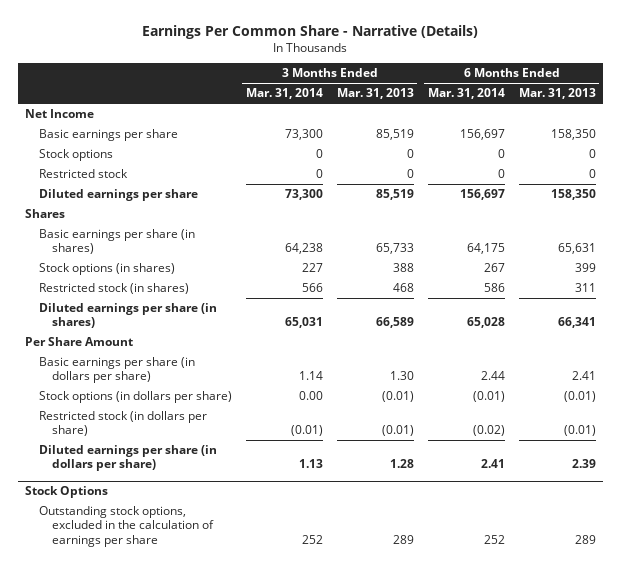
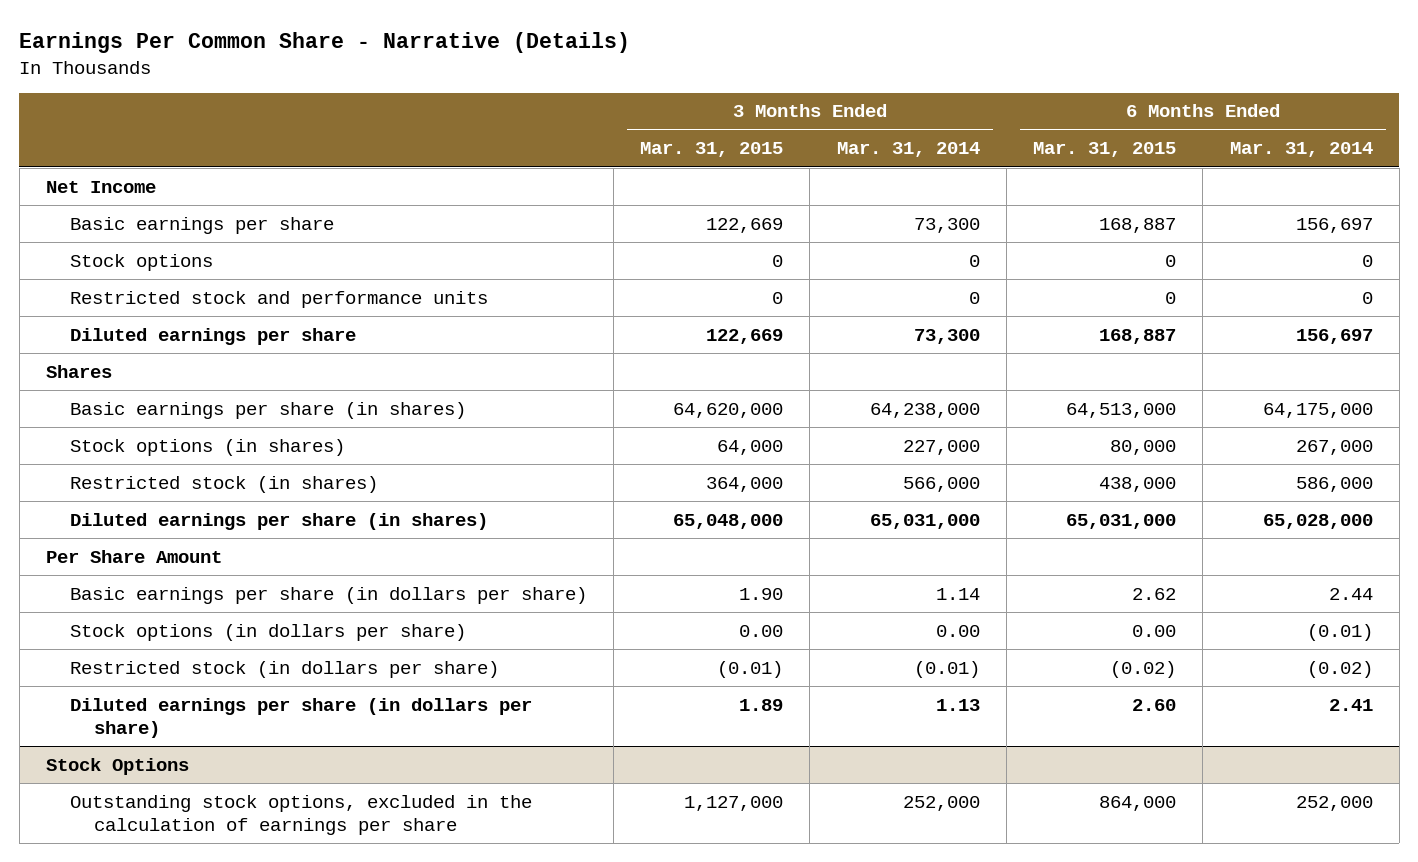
- | 3 Months Ended Mar. 31, 2014 | 3 Months Ended Mar. 31, 2013 | 6 Months Ended Mar. 31, 2014 | 6 Months Ended Mar. 31, 2013
+ | 3 Months Ended Mar. 31, 2015 | 3 Months Ended Mar. 31, 2014 | 6 Months Ended Mar. 31, 2015 | 6 Months Ended Mar. 31, 2014
- Restricted stock | 0 | 0 | 0 | 0
+ Restricted stock and performance units | 0 | 0 | 0 | 0
- Basic earnings per share (in shares) | 64,238 | 65,733 | 64,175 | 65,631
- Stock options (in shares) | 227 | 388 | 267 | 399
- Restricted stock (in shares) | 566 | 468 | 586 | 311
- Diluted earnings per share (in shares) | 65,031 | 66,589 | 65,028 | 66,341
+ Basic earnings per share (in shares) | 64,620,000 | 64,238,000 | 64,513,000 | 64,175,000
+ Stock options (in shares) | 64,000 | 227,000 | 80,000 | 267,000
+ Restricted stock (in shares) | 364,000 | 566,000 | 438,000 | 586,000
+ Diluted earnings per share (in shares) | 65,048,000 | 65,031,000 | 65,031,000 | 65,028,000
@ Stock Options
- Outstanding stock options, excluded in the calculation of earnings per share | 252 | 289 | 252 | 289
+ Outstanding stock options, excluded in the calculation of earnings per share | 1,127,000 | 252,000 | 864,000 | 252,000

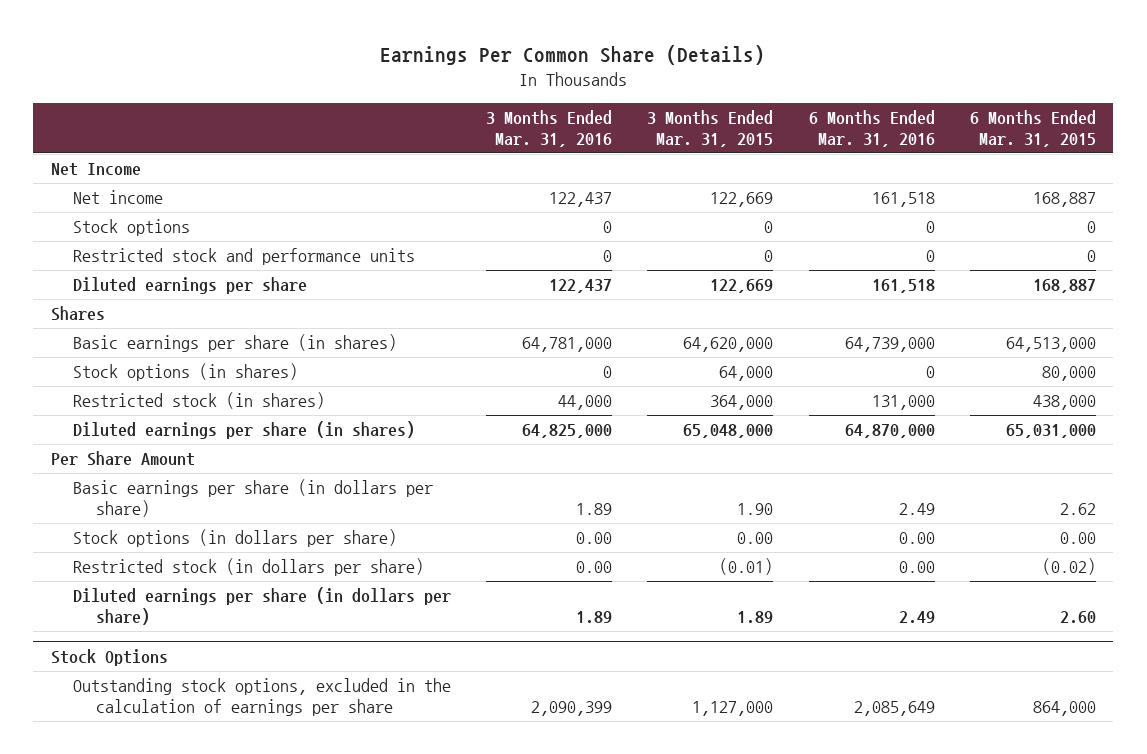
- Earnings Per Common Share - Narrative (Details)
+ Earnings Per Common Share (Details)
- | 3 Months Ended Mar. 31, 2015 | 3 Months Ended Mar. 31, 2014 | 6 Months Ended Mar. 31, 2015 | 6 Months Ended Mar. 31, 2014
+ | 3 Months Ended Mar. 31, 2016 | 3 Months Ended Mar. 31, 2015 | 6 Months Ended Mar. 31, 2016 | 6 Months Ended Mar. 31, 2015
- Basic earnings per share | 122,669 | 73,300 | 168,887 | 156,697
+ Net income | 122,437 | 122,669 | 161,518 | 168,887

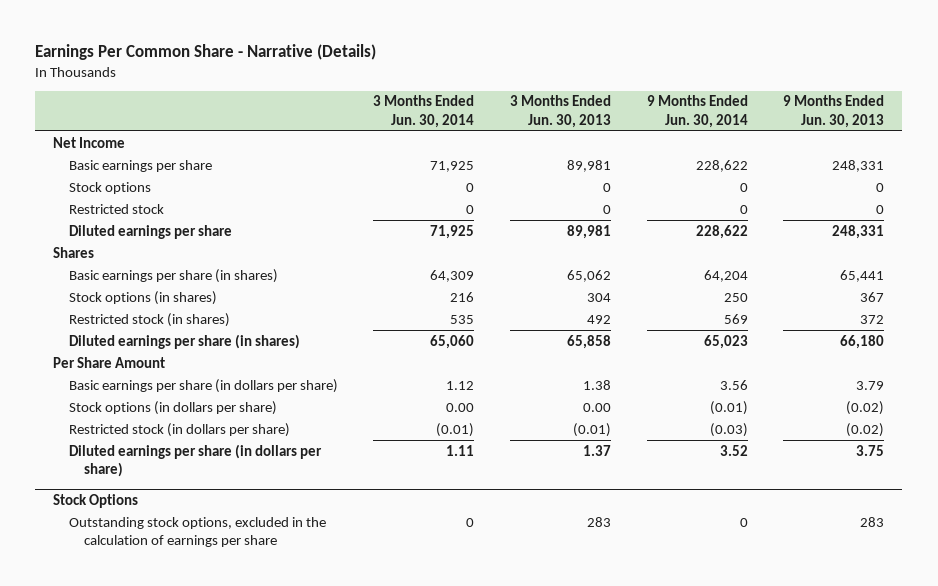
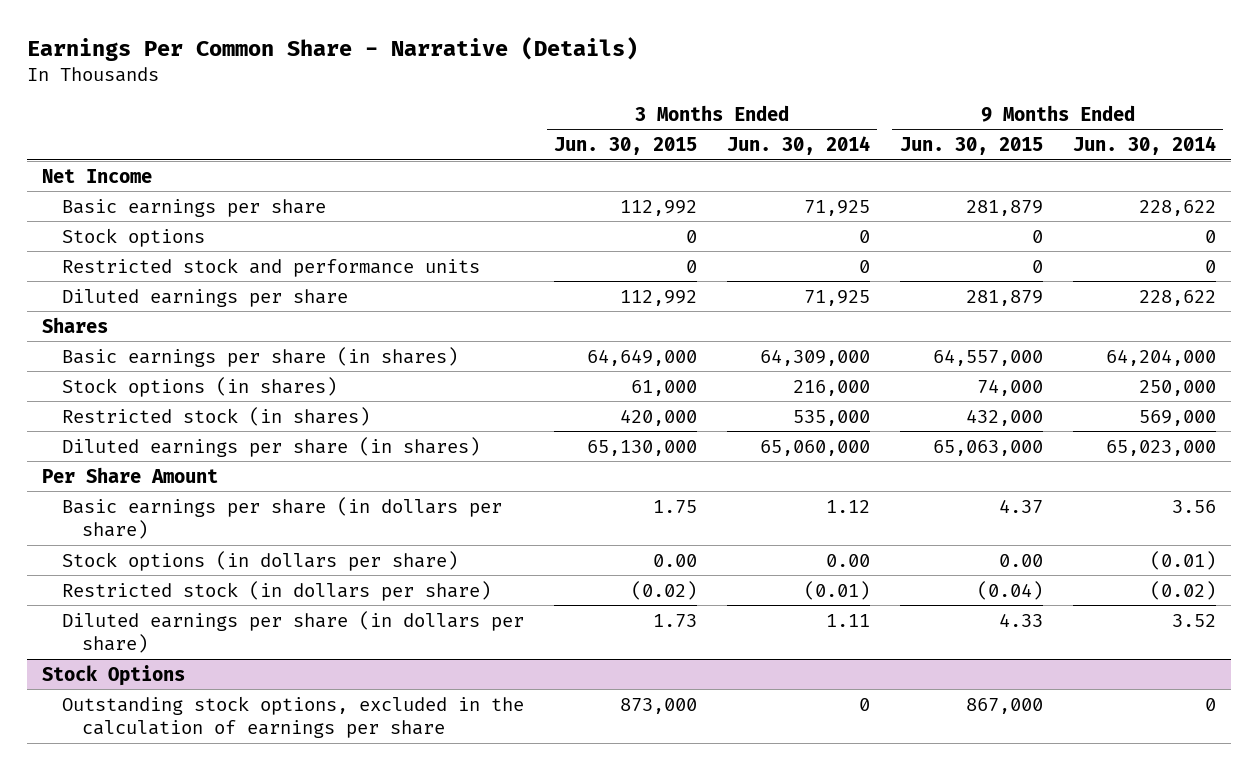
- | 3 Months Ended Jun. 30, 2014 | 3 Months Ended Jun. 30, 2013 | 9 Months Ended Jun. 30, 2014 | 9 Months Ended Jun. 30, 2013
+ | 3 Months Ended Jun. 30, 2015 | 3 Months Ended Jun. 30, 2014 | 9 Months Ended Jun. 30, 2015 | 9 Months Ended Jun. 30, 2014
- Restricted stock | 0 | 0 | 0 | 0
+ Restricted stock and performance units | 0 | 0 | 0 | 0
- Basic earnings per share (in shares) | 64,309 | 65,062 | 64,204 | 65,441
- Stock options (in shares) | 216 | 304 | 250 | 367
- Restricted stock (in shares) | 535 | 492 | 569 | 372
- Diluted earnings per share (in shares) | 65,060 | 65,858 | 65,023 | 66,180
+ Basic earnings per share (in shares) | 64,649,000 | 64,309,000 | 64,557,000 | 64,204,000
+ Stock options (in shares) | 61,000 | 216,000 | 74,000 | 250,000
+ Restricted stock (in shares) | 420,000 | 535,000 | 432,000 | 569,000
+ Diluted earnings per share (in shares) | 65,130,000 | 65,060,000 | 65,063,000 | 65,023,000
- Restricted stock (in dollars per share) | (0.01) | (0.01) | (0.03) | (0.02)
+ Restricted stock (in dollars per share) | (0.02) | (0.01) | (0.04) | (0.02)

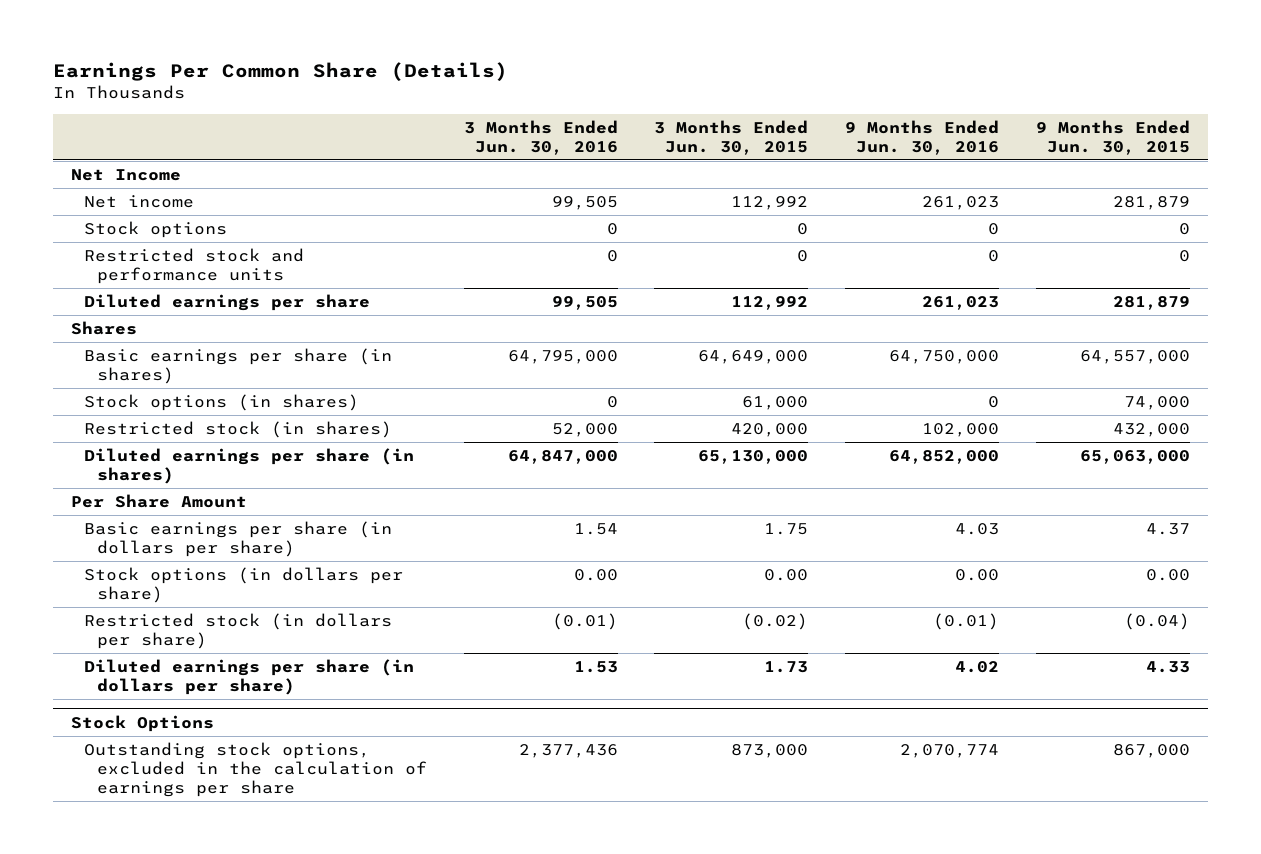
- Earnings Per Common Share - Narrative (Details)
+ Earnings Per Common Share (Details)
- | 3 Months Ended Jun. 30, 2015 | 3 Months Ended Jun. 30, 2014 | 9 Months Ended Jun. 30, 2015 | 9 Months Ended Jun. 30, 2014
+ | 3 Months Ended Jun. 30, 2016 | 3 Months Ended Jun. 30, 2015 | 9 Months Ended Jun. 30, 2016 | 9 Months Ended Jun. 30, 2015
- Basic earnings per share | 112,992 | 71,925 | 281,879 | 228,622
+ Net income | 99,505 | 112,992 | 261,023 | 281,879

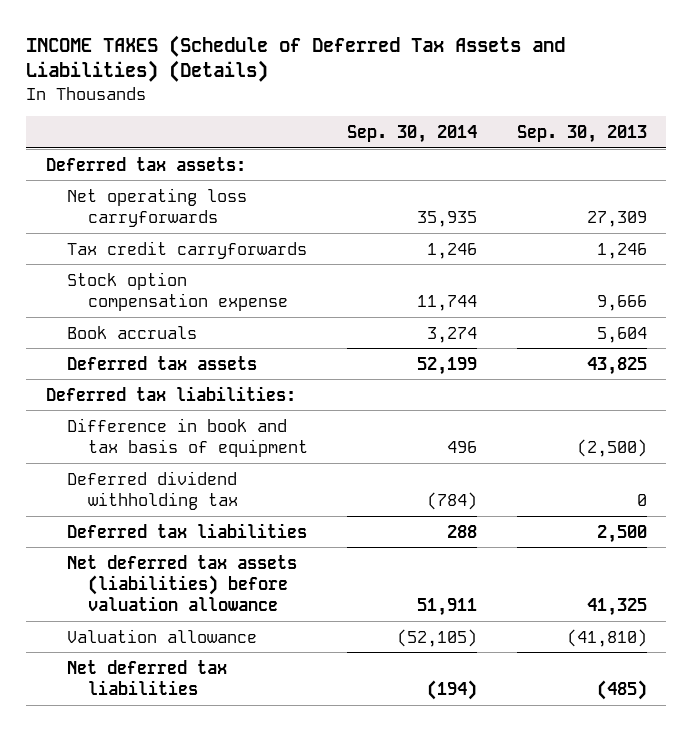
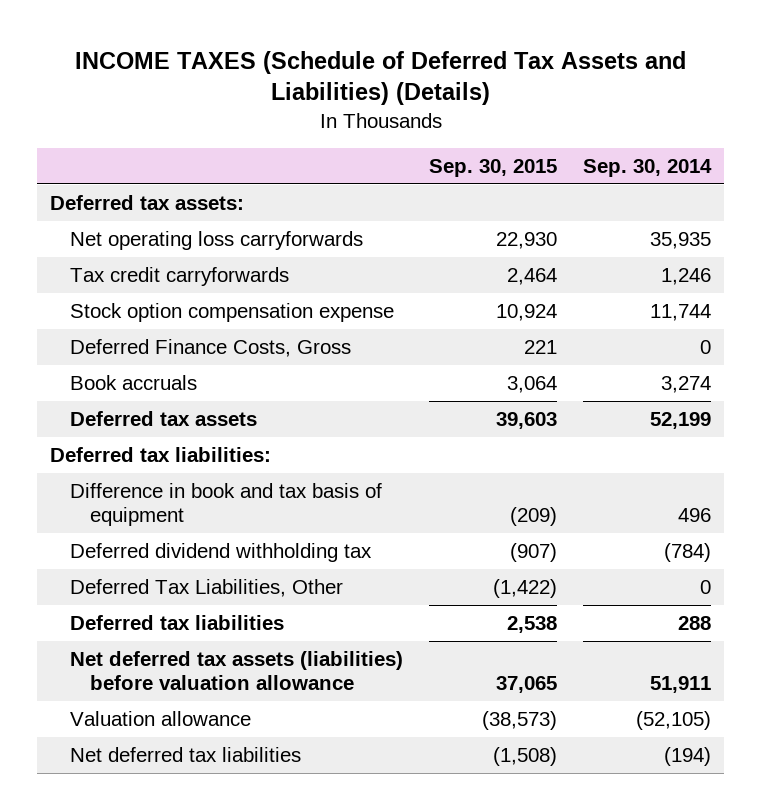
- | Sep. 30, 2014 | Sep. 30, 2013
+ | Sep. 30, 2015 | Sep. 30, 2014
+ Deferred Finance Costs, Gross | 221 | 0
+ Deferred Tax Liabilities, Other | (1,422) | 0

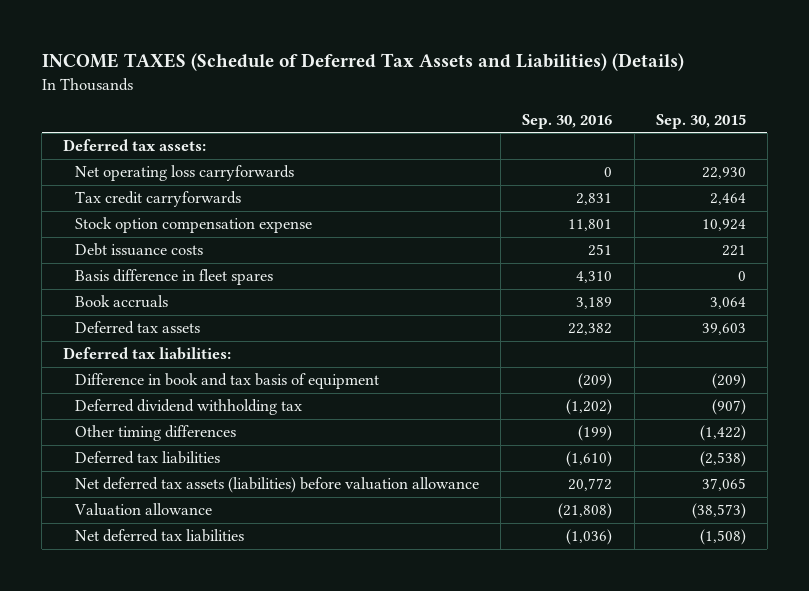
- | Sep. 30, 2015 | Sep. 30, 2014
+ | Sep. 30, 2016 | Sep. 30, 2015
- Deferred Finance Costs, Gross | 221 | 0
+ Debt issuance costs | 251 | 221
+ Basis difference in fleet spares | 4,310 | 0
- Deferred Tax Liabilities, Other | (1,422) | 0
- Deferred tax liabilities | 2,538 | 288
+ Other timing differences | (199) | (1,422)
+ Deferred tax liabilities | (1,610) | (2,538)

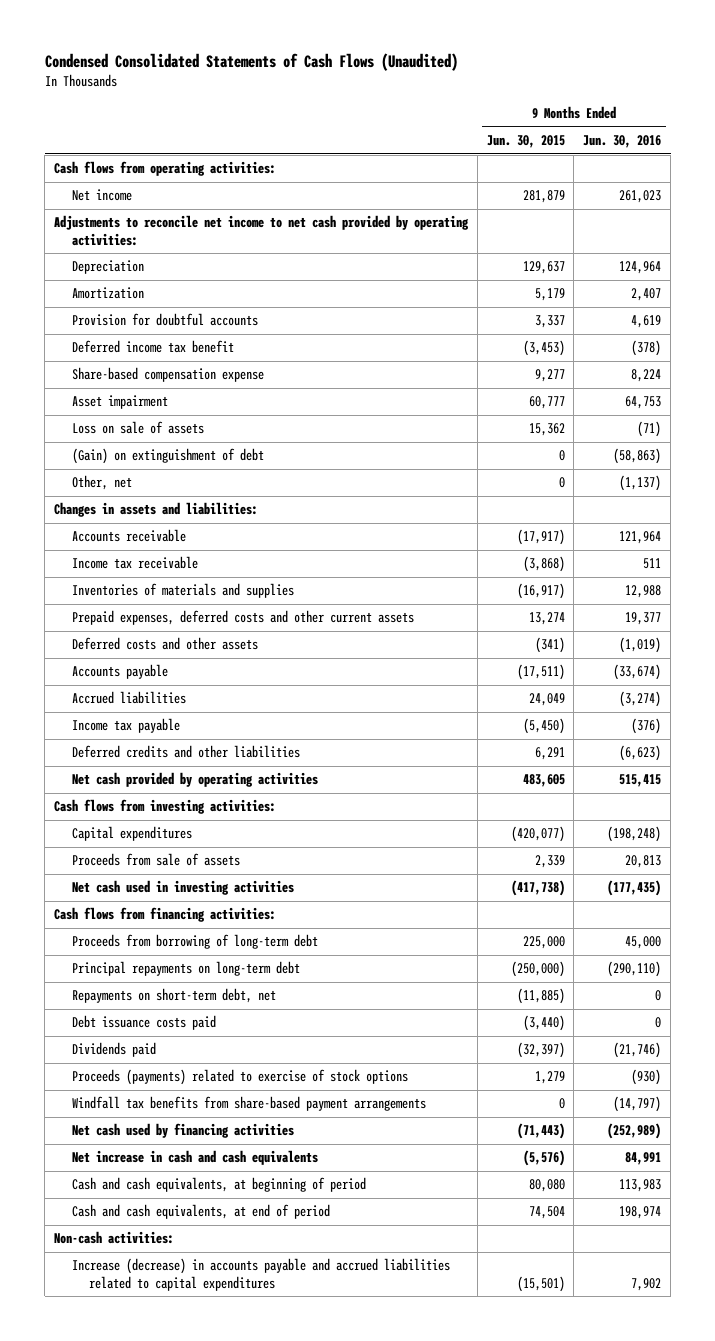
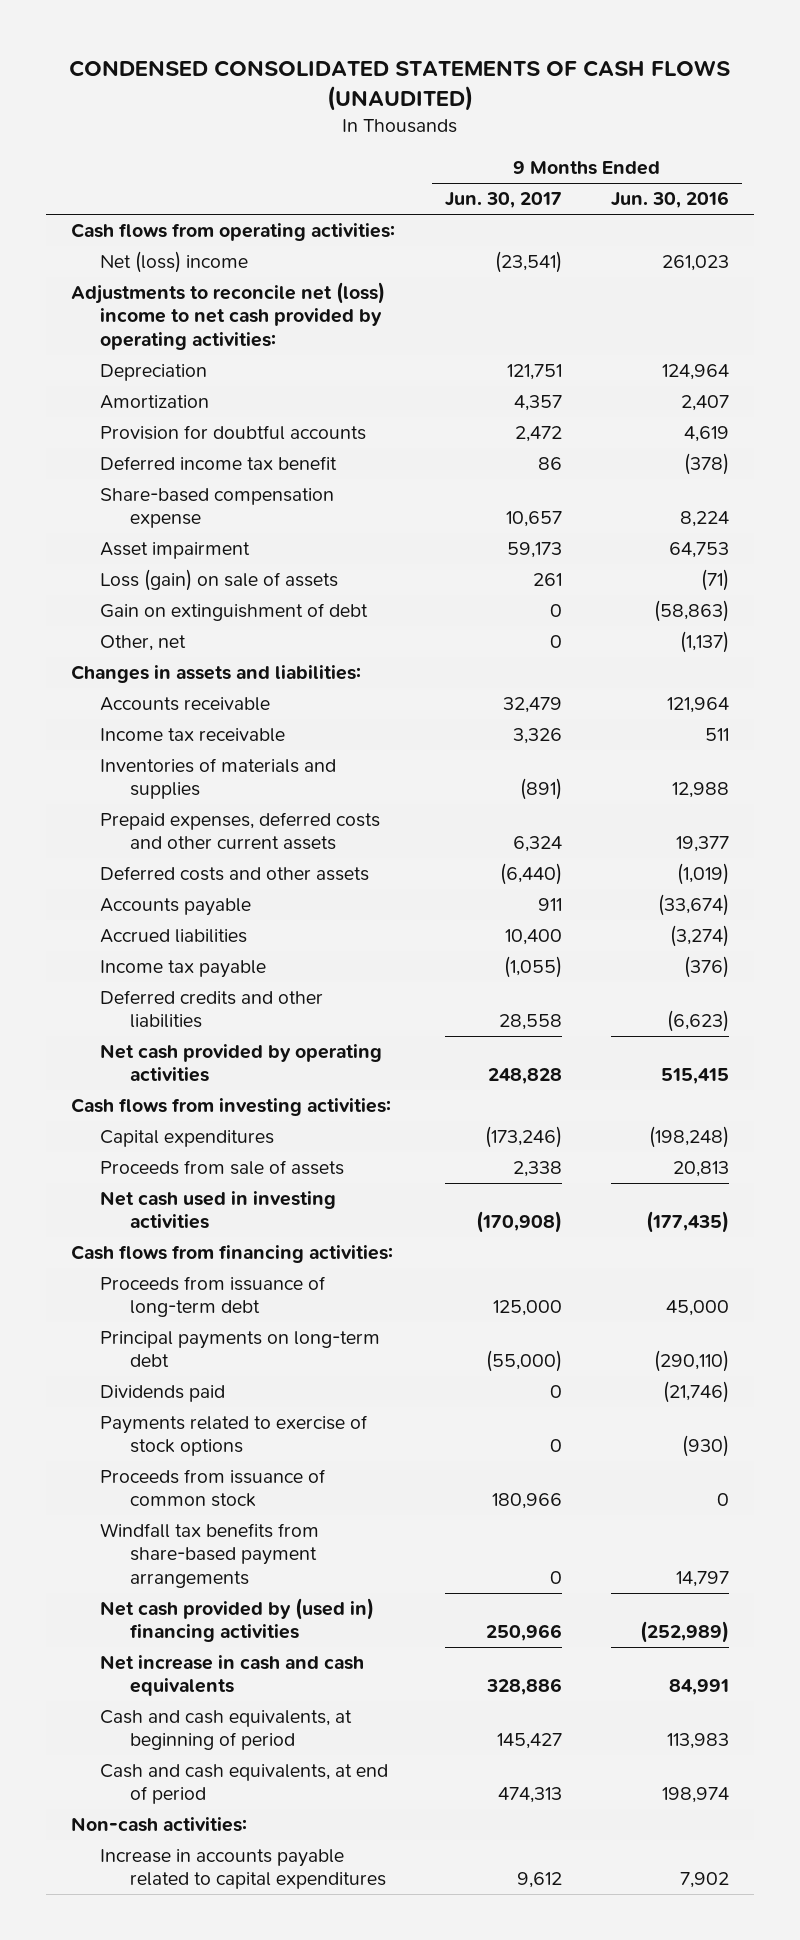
- Condensed Consolidated Statements of Cash Flows (Unaudited)
+ CONDENSED CONSOLIDATED STATEMENTS OF CASH FLOWS (UNAUDITED)
- | 9 Months Ended Jun. 30, 2015 | 9 Months Ended Jun. 30, 2016
+ | 9 Months Ended Jun. 30, 2017 | 9 Months Ended Jun. 30, 2016
- Net income | 281,879 | 261,023
- Adjustments to reconcile net income to net cash provided by operating activities:
+ Net (loss) income | (23,541) | 261,023
+ Adjustments to reconcile net (loss) income to net cash provided by operating activities:
- Loss on sale of assets | 15,362 | (71)
- (Gain) on extinguishment of debt | 0 | (58,863)
+ Loss (gain) on sale of assets | 261 | (71)
+ Gain on extinguishment of debt | 0 | (58,863)
- Proceeds from borrowing of long-term debt | 225,000 | 45,000
- Principal repayments on long-term debt | (250,000) | (290,110)
- Repayments on short-term debt, net | (11,885) | 0
- Debt issuance costs paid | (3,440) | 0
+ Proceeds from issuance of long-term debt | 125,000 | 45,000
+ Principal payments on long-term debt | (55,000) | (290,110)
- Proceeds (payments) related to exercise of stock options | 1,279 | (930)
- Windfall tax benefits from share-based payment arrangements | 0 | (14,797)
- Net cash used by financing activities | (71,443) | (252,989)
+ Payments related to exercise of stock options | 0 | (930)
+ Proceeds from issuance of common stock | 180,966 | 0
+ Windfall tax benefits from share-based payment arrangements | 0 | 14,797
+ Net cash provided by (used in) financing activities | 250,966 | (252,989)
- Increase (decrease) in accounts payable and accrued liabilities related to capital expenditures | (15,501) | 7,902
+ Increase in accounts payable related to capital expenditures | 9,612 | 7,902

